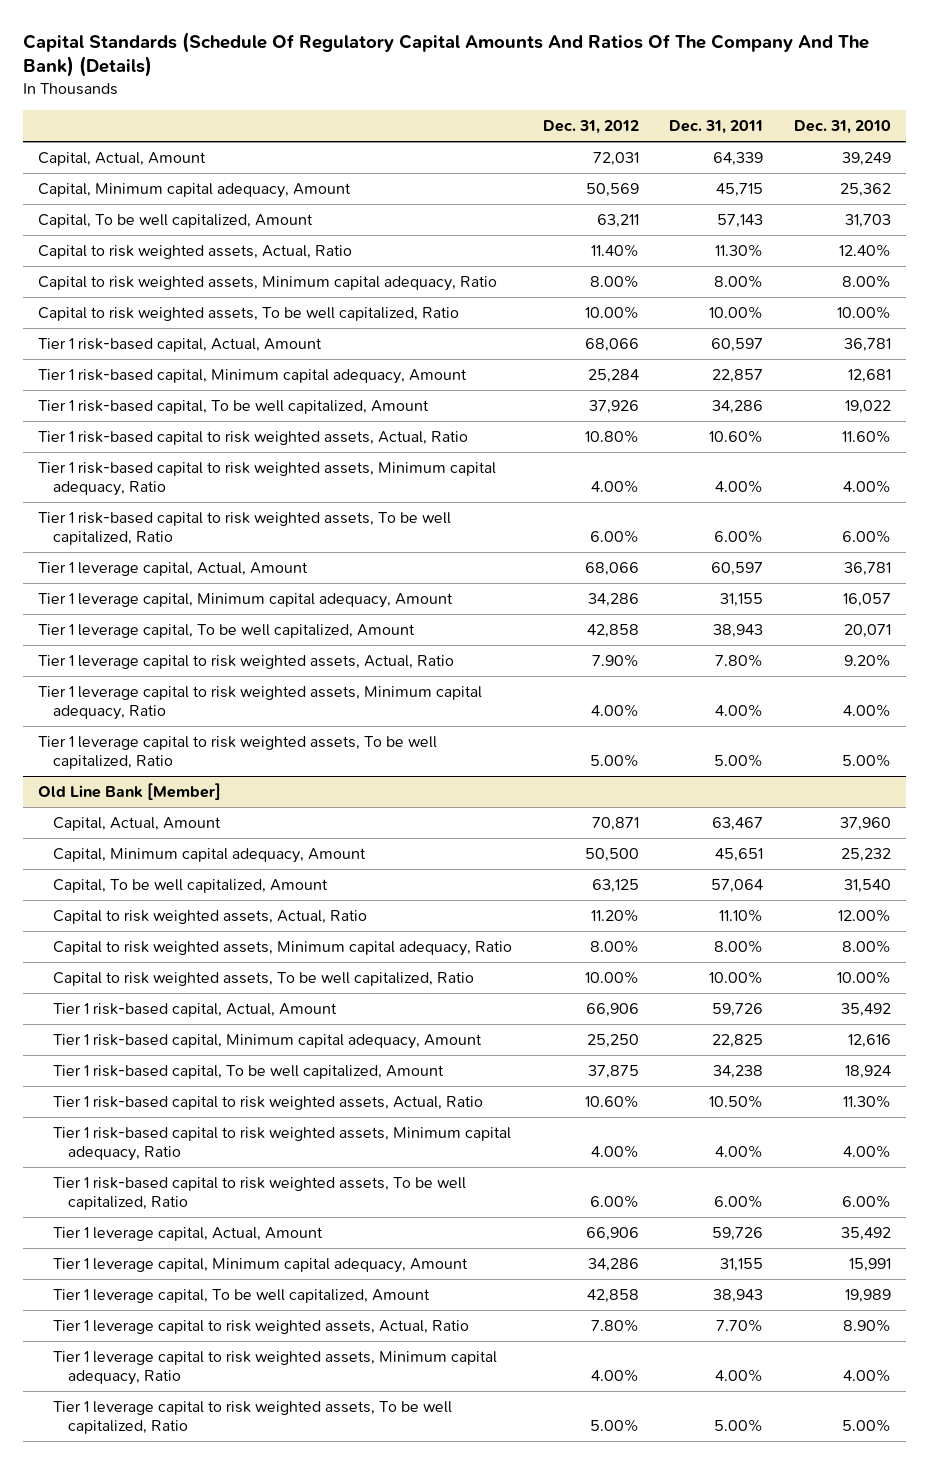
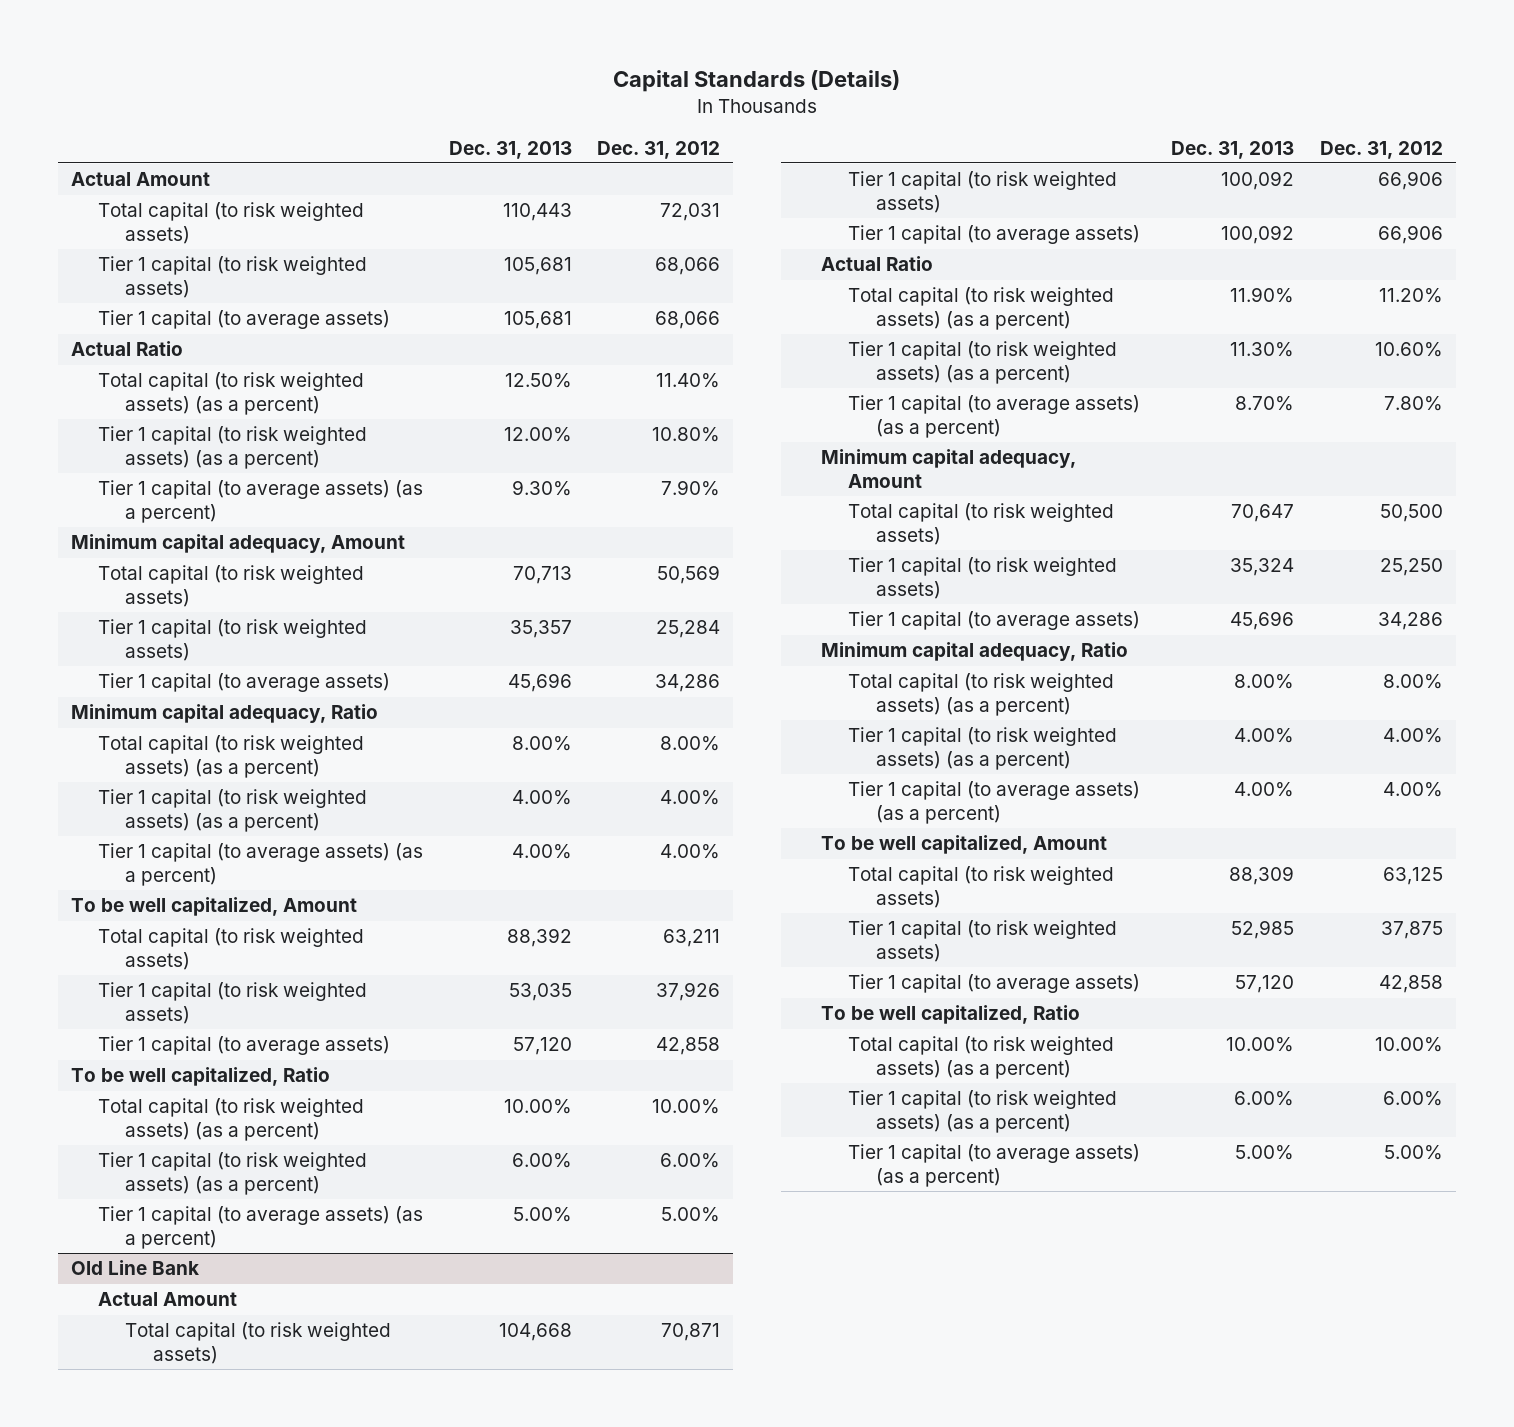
- Capital Standards (Schedule Of Regulatory Capital Amounts And Ratios Of The Company And The Bank) (Details)
+ Capital Standards (Details)
- | Dec. 31, 2012 | Dec. 31, 2011 | Dec. 31, 2010
+ | Dec. 31, 2013 | Dec. 31, 2012
- Capital, Actual, Amount | 72,031 | 64,339 | 39,249
- Capital, Minimum capital adequacy, Amount | 50,569 | 45,715 | 25,362
- Capital, To be well capitalized, Amount | 63,211 | 57,143 | 31,703
- Capital to risk weighted assets, Actual, Ratio | 11.40% | 11.30% | 12.40%
- Capital to risk weighted assets, Minimum capital adequacy, Ratio | 8.00% | 8.00% | 8.00%
- Capital to risk weighted assets, To be well capitalized, Ratio | 10.00% | 10.00% | 10.00%
- Tier 1 risk-based capital, Actual, Amount | 68,066 | 60,597 | 36,781
- Tier 1 risk-based capital, Minimum capital adequacy, Amount | 25,284 | 22,857 | 12,681
- Tier 1 risk-based capital, To be well capitalized, Amount | 37,926 | 34,286 | 19,022
- Tier 1 risk-based capital to risk weighted assets, Actual, Ratio | 10.80% | 10.60% | 11.60%
- Tier 1 risk-based capital to risk weighted assets, Minimum capital adequacy, Ratio | 4.00% | 4.00% | 4.00%
- Tier 1 risk-based capital to risk weighted assets, To be well capitalized, Ratio | 6.00% | 6.00% | 6.00%
- Tier 1 leverage capital, Actual, Amount | 68,066 | 60,597 | 36,781
- Tier 1 leverage capital, Minimum capital adequacy, Amount | 34,286 | 31,155 | 16,057
- Tier 1 leverage capital, To be well capitalized, Amount | 42,858 | 38,943 | 20,071
- Tier 1 leverage capital to risk weighted assets, Actual, Ratio | 7.90% | 7.80% | 9.20%
- Tier 1 leverage capital to risk weighted assets, Minimum capital adequacy, Ratio | 4.00% | 4.00% | 4.00%
- Tier 1 leverage capital to risk weighted assets, To be well capitalized, Ratio | 5.00% | 5.00% | 5.00%
- Old Line Bank [Member]
- Capital, Actual, Amount | 70,871 | 63,467 | 37,960
- Capital, Minimum capital adequacy, Amount | 50,500 | 45,651 | 25,232
- Capital, To be well capitalized, Amount | 63,125 | 57,064 | 31,540
- Capital to risk weighted assets, Actual, Ratio | 11.20% | 11.10% | 12.00%
- Capital to risk weighted assets, Minimum capital adequacy, Ratio | 8.00% | 8.00% | 8.00%
- Capital to risk weighted assets, To be well capitalized, Ratio | 10.00% | 10.00% | 10.00%
- Tier 1 risk-based capital, Actual, Amount | 66,906 | 59,726 | 35,492
- Tier 1 risk-based capital, Minimum capital adequacy, Amount | 25,250 | 22,825 | 12,616
- Tier 1 risk-based capital, To be well capitalized, Amount | 37,875 | 34,238 | 18,924
- Tier 1 risk-based capital to risk weighted assets, Actual, Ratio | 10.60% | 10.50% | 11.30%
- Tier 1 risk-based capital to risk weighted assets, Minimum capital adequacy, Ratio | 4.00% | 4.00% | 4.00%
- Tier 1 risk-based capital to risk weighted assets, To be well capitalized, Ratio | 6.00% | 6.00% | 6.00%
- Tier 1 leverage capital, Actual, Amount | 66,906 | 59,726 | 35,492
- Tier 1 leverage capital, Minimum capital adequacy, Amount | 34,286 | 31,155 | 15,991
- Tier 1 leverage capital, To be well capitalized, Amount | 42,858 | 38,943 | 19,989
- Tier 1 leverage capital to risk weighted assets, Actual, Ratio | 7.80% | 7.70% | 8.90%
- Tier 1 leverage capital to risk weighted assets, Minimum capital adequacy, Ratio | 4.00% | 4.00% | 4.00%
- Tier 1 leverage capital to risk weighted assets, To be well capitalized, Ratio | 5.00% | 5.00% | 5.00%
+ Actual Amount
+ Total capital (to risk weighted assets) | 110,443 | 72,031
+ Tier 1 capital (to risk weighted assets) | 105,681 | 68,066
+ Tier 1 capital (to average assets) | 105,681 | 68,066
+ Actual Ratio
+ Total capital (to risk weighted assets) (as a percent) | 12.50% | 11.40%
+ Tier 1 capital (to risk weighted assets) (as a percent) | 12.00% | 10.80%
+ Tier 1 capital (to average assets) (as a percent) | 9.30% | 7.90%
+ Minimum capital adequacy, Amount
+ Total capital (to risk weighted assets) | 70,713 | 50,569
+ Tier 1 capital (to risk weighted assets) | 35,357 | 25,284
+ Tier 1 capital (to average assets) | 45,696 | 34,286
+ Minimum capital adequacy, Ratio
+ Total capital (to risk weighted assets) (as a percent) | 8.00% | 8.00%
+ Tier 1 capital (to risk weighted assets) (as a percent) | 4.00% | 4.00%
+ Tier 1 capital (to average assets) (as a percent) | 4.00% | 4.00%
+ To be well capitalized, Amount
+ Total capital (to risk weighted assets) | 88,392 | 63,211
+ Tier 1 capital (to risk weighted assets) | 53,035 | 37,926
+ Tier 1 capital (to average assets) | 57,120 | 42,858
+ To be well capitalized, Ratio
+ Total capital (to risk weighted assets) (as a percent) | 10.00% | 10.00%
+ Tier 1 capital (to risk weighted assets) (as a percent) | 6.00% | 6.00%
+ Tier 1 capital (to average assets) (as a percent) | 5.00% | 5.00%
+ Old Line Bank
+ Actual Amount
+ Total capital (to risk weighted assets) | 104,668 | 70,871
+ Tier 1 capital (to risk weighted assets) | 100,092 | 66,906
+ Tier 1 capital (to average assets) | 100,092 | 66,906
+ Actual Ratio
+ Total capital (to risk weighted assets) (as a percent) | 11.90% | 11.20%
+ Tier 1 capital (to risk weighted assets) (as a percent) | 11.30% | 10.60%
+ Tier 1 capital (to average assets) (as a percent) | 8.70% | 7.80%
+ Minimum capital adequacy, Amount
+ Total capital (to risk weighted assets) | 70,647 | 50,500
+ Tier 1 capital (to risk weighted assets) | 35,324 | 25,250
+ Tier 1 capital (to average assets) | 45,696 | 34,286
+ Minimum capital adequacy, Ratio
+ Total capital (to risk weighted assets) (as a percent) | 8.00% | 8.00%
+ Tier 1 capital (to risk weighted assets) (as a percent) | 4.00% | 4.00%
+ Tier 1 capital (to average assets) (as a percent) | 4.00% | 4.00%
+ To be well capitalized, Amount
+ Total capital (to risk weighted assets) | 88,309 | 63,125
+ Tier 1 capital (to risk weighted assets) | 52,985 | 37,875
+ Tier 1 capital (to average assets) | 57,120 | 42,858
+ To be well capitalized, Ratio
+ Total capital (to risk weighted assets) (as a percent) | 10.00% | 10.00%
+ Tier 1 capital (to risk weighted assets) (as a percent) | 6.00% | 6.00%
+ Tier 1 capital (to average assets) (as a percent) | 5.00% | 5.00%

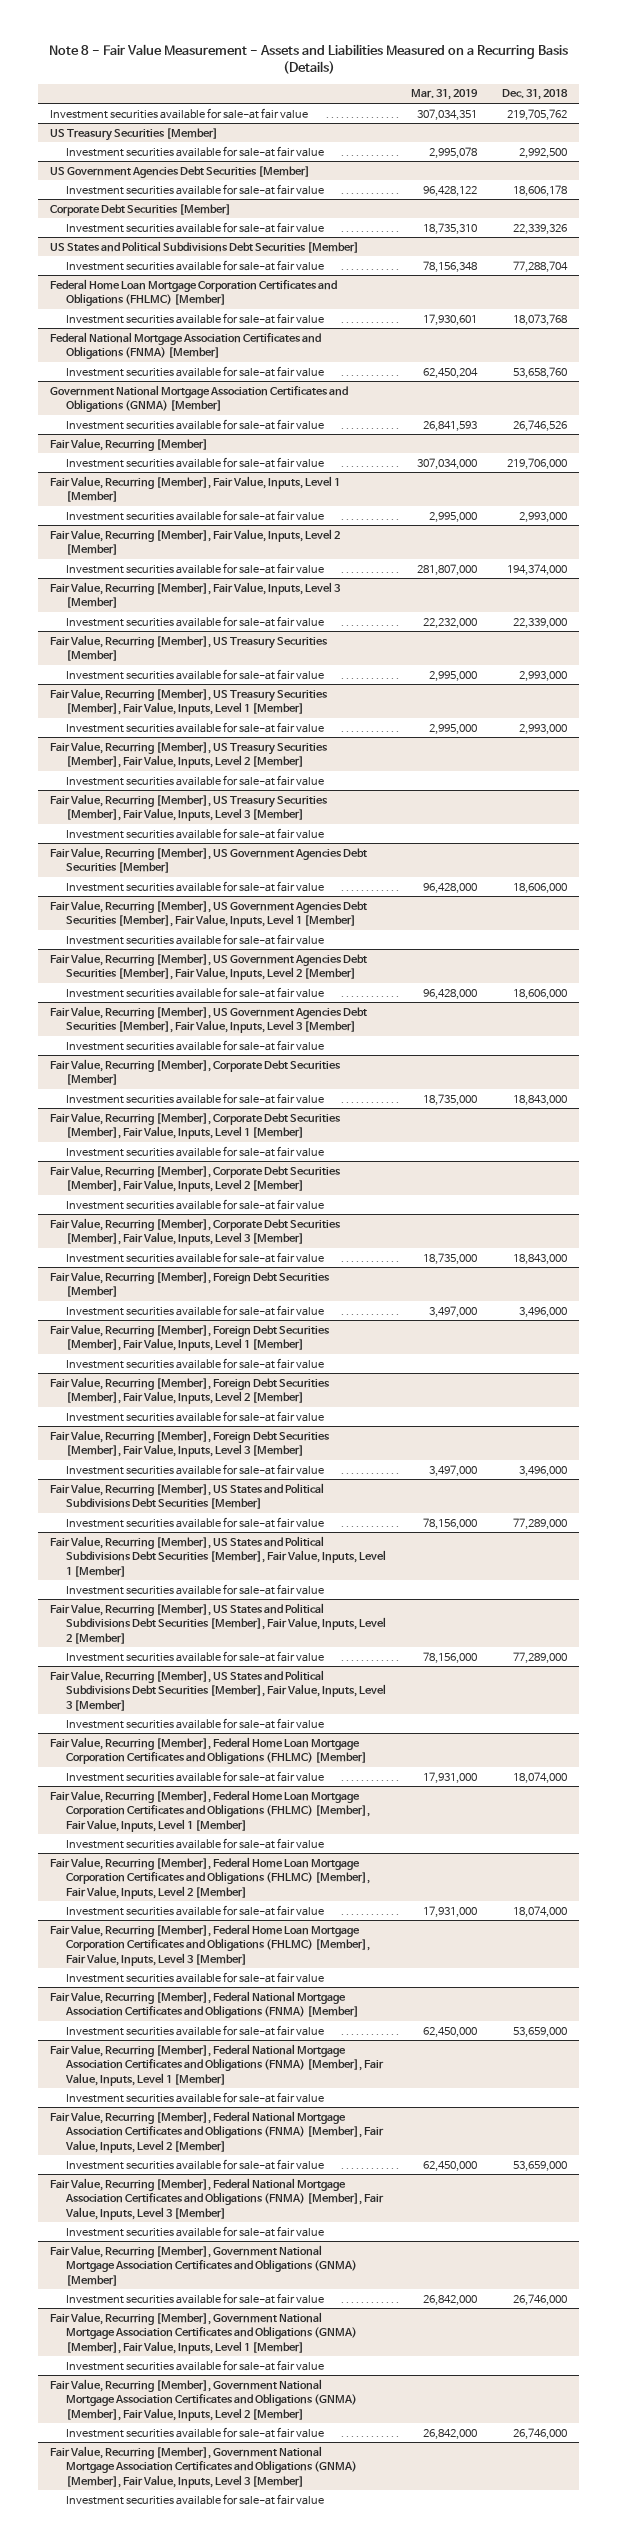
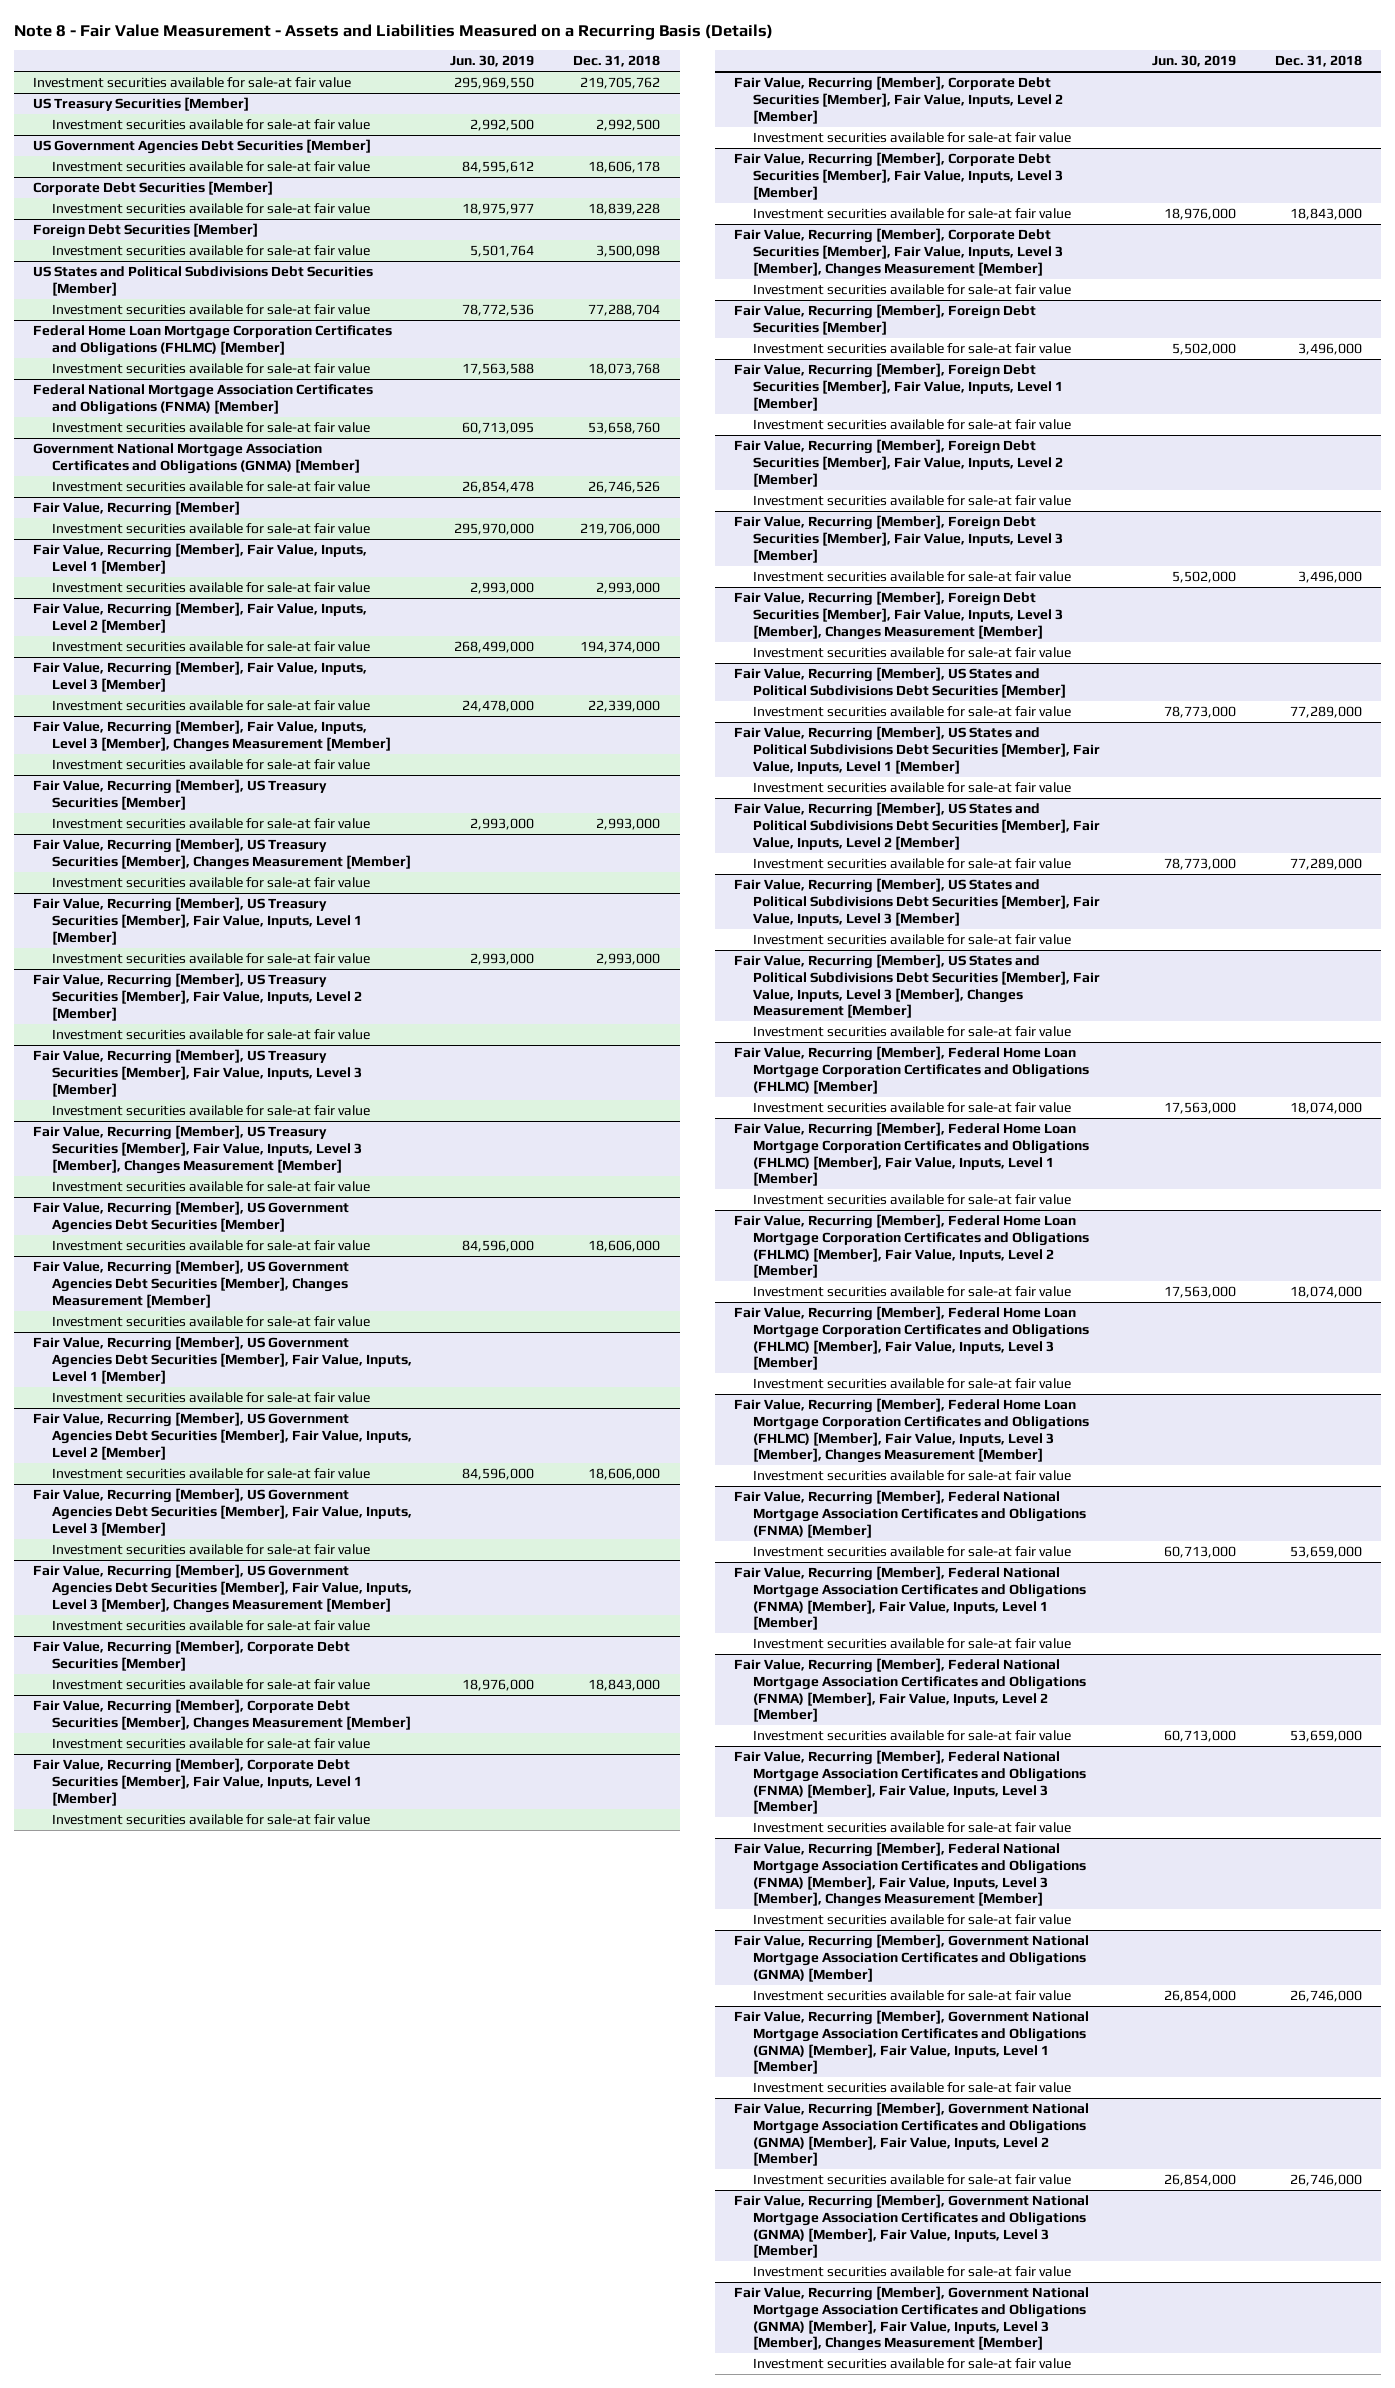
- | Mar. 31, 2019 | Dec. 31, 2018
+ | Jun. 30, 2019 | Dec. 31, 2018
@ Corporate Debt Securities [Member]
- Investment securities available for sale-at fair value | 18,735,310 | 22,339,326
+ Investment securities available for sale-at fair value | 18,975,977 | 18,839,228
+ Foreign Debt Securities [Member]
+ Investment securities available for sale-at fair value | 5,501,764 | 3,500,098
+ Fair Value, Recurring [Member], Fair Value, Inputs, Level 3 [Member], Changes Measurement [Member]
+ Investment securities available for sale-at fair value
+ Fair Value, Recurring [Member], US Treasury Securities [Member], Changes Measurement [Member]
+ Investment securities available for sale-at fair value
+ Fair Value, Recurring [Member], US Treasury Securities [Member], Fair Value, Inputs, Level 3 [Member], Changes Measurement [Member]
+ Investment securities available for sale-at fair value
+ Fair Value, Recurring [Member], US Government Agencies Debt Securities [Member], Changes Measurement [Member]
+ Investment securities available for sale-at fair value
+ Fair Value, Recurring [Member], US Government Agencies Debt Securities [Member], Fair Value, Inputs, Level 3 [Member], Changes Measurement [Member]
+ Investment securities available for sale-at fair value
+ Fair Value, Recurring [Member], Corporate Debt Securities [Member], Changes Measurement [Member]
+ Investment securities available for sale-at fair value
+ Fair Value, Recurring [Member], Corporate Debt Securities [Member], Fair Value, Inputs, Level 3 [Member], Changes Measurement [Member]
+ Investment securities available for sale-at fair value
+ Fair Value, Recurring [Member], Foreign Debt Securities [Member], Fair Value, Inputs, Level 3 [Member], Changes Measurement [Member]
+ Investment securities available for sale-at fair value
+ Fair Value, Recurring [Member], US States and Political Subdivisions Debt Securities [Member], Fair Value, Inputs, Level 3 [Member], Changes Measurement [Member]
+ Investment securities available for sale-at fair value
+ Fair Value, Recurring [Member], Federal Home Loan Mortgage Corporation Certificates and Obligations (FHLMC) [Member], Fair Value, Inputs, Level 3 [Member], Changes Measurement [Member]
+ Investment securities available for sale-at fair value
+ Fair Value, Recurring [Member], Federal National Mortgage Association Certificates and Obligations (FNMA) [Member], Fair Value, Inputs, Level 3 [Member], Changes Measurement [Member]
+ Investment securities available for sale-at fair value
+ Fair Value, Recurring [Member], Government National Mortgage Association Certificates and Obligations (GNMA) [Member], Fair Value, Inputs, Level 3 [Member], Changes Measurement [Member]
+ Investment securities available for sale-at fair value

